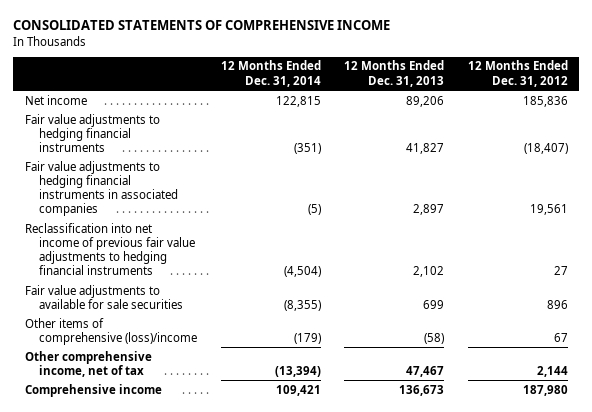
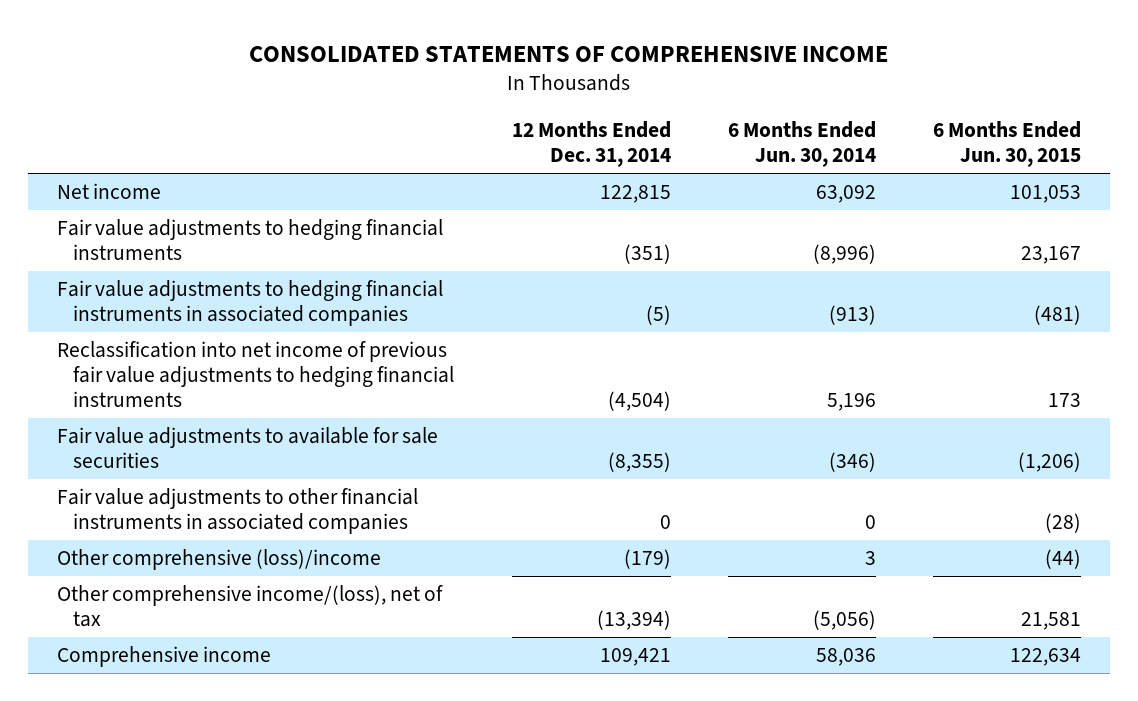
- | 12 Months Ended Dec. 31, 2014 | 12 Months Ended Dec. 31, 2013 | 12 Months Ended Dec. 31, 2012
+ | 12 Months Ended Dec. 31, 2014 | 6 Months Ended Jun. 30, 2014 | 6 Months Ended Jun. 30, 2015
- Other items of comprehensive (loss)/income | (179) | (58) | 67
- Other comprehensive income, net of tax | (13,394) | 47,467 | 2,144
+ Fair value adjustments to other financial instruments in associated companies | 0 | 0 | (28)
+ Other comprehensive (loss)/income | (179) | 3 | (44)
+ Other comprehensive income/(loss), net of tax | (13,394) | (5,056) | 21,581

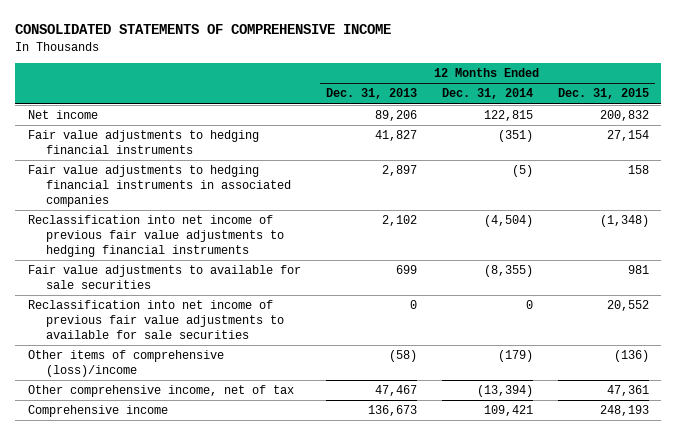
- | 12 Months Ended Dec. 31, 2014 | 6 Months Ended Jun. 30, 2014 | 6 Months Ended Jun. 30, 2015
+ | 12 Months Ended Dec. 31, 2013 | 12 Months Ended Dec. 31, 2014 | 12 Months Ended Dec. 31, 2015
- Fair value adjustments to other financial instruments in associated companies | 0 | 0 | (28)
- Other comprehensive (loss)/income | (179) | 3 | (44)
- Other comprehensive income/(loss), net of tax | (13,394) | (5,056) | 21,581
+ Reclassification into net income of previous fair value adjustments to available for sale securities | 0 | 0 | 20,552
+ Other items of comprehensive (loss)/income | (58) | (179) | (136)
+ Other comprehensive income, net of tax | 47,467 | (13,394) | 47,361

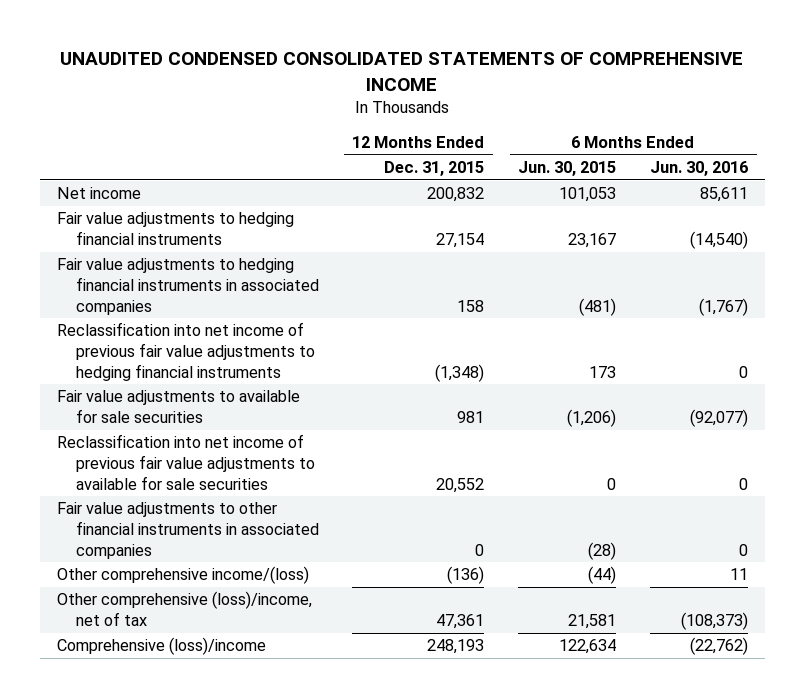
- CONSOLIDATED STATEMENTS OF COMPREHENSIVE INCOME
+ UNAUDITED CONDENSED CONSOLIDATED STATEMENTS OF COMPREHENSIVE INCOME
- | 12 Months Ended Dec. 31, 2013 | 12 Months Ended Dec. 31, 2014 | 12 Months Ended Dec. 31, 2015
+ | 12 Months Ended Dec. 31, 2015 | 6 Months Ended Jun. 30, 2015 | 6 Months Ended Jun. 30, 2016
- Other items of comprehensive (loss)/income | (58) | (179) | (136)
- Other comprehensive income, net of tax | 47,467 | (13,394) | 47,361
- Comprehensive income | 136,673 | 109,421 | 248,193
+ Fair value adjustments to other financial instruments in associated companies | 0 | (28) | 0
+ Other comprehensive income/(loss) | (136) | (44) | 11
+ Other comprehensive (loss)/income, net of tax | 47,361 | 21,581 | (108,373)
+ Comprehensive (loss)/income | 248,193 | 122,634 | (22,762)

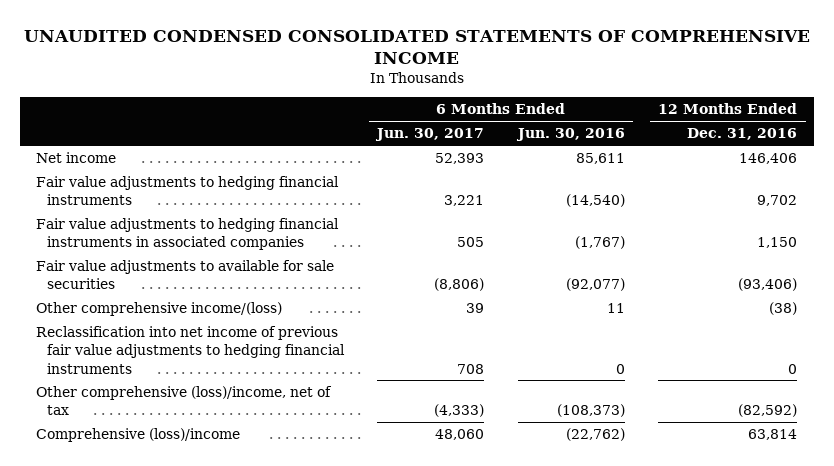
- | 12 Months Ended Dec. 31, 2015 | 6 Months Ended Jun. 30, 2015 | 6 Months Ended Jun. 30, 2016
+ | 6 Months Ended Jun. 30, 2017 | 6 Months Ended Jun. 30, 2016 | 12 Months Ended Dec. 31, 2016
- Reclassification into net income of previous fair value adjustments to available for sale securities | 20,552 | 0 | 0
- Fair value adjustments to other financial instruments in associated companies | 0 | (28) | 0
moved down: Reclassification into net income of previous fair value adjustments to hedging financial instruments | 708 | 0 | 0

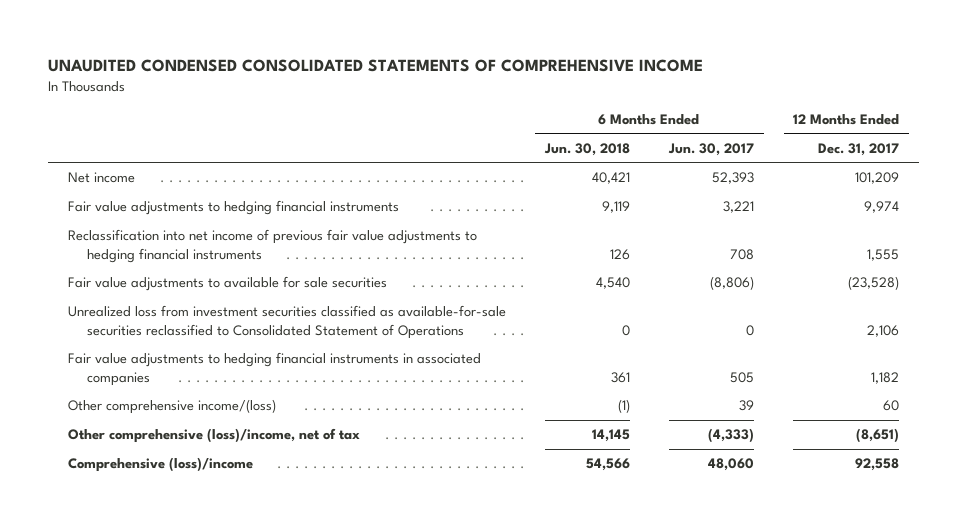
- | 6 Months Ended Jun. 30, 2017 | 6 Months Ended Jun. 30, 2016 | 12 Months Ended Dec. 31, 2016
+ | 6 Months Ended Jun. 30, 2018 | 6 Months Ended Jun. 30, 2017 | 12 Months Ended Dec. 31, 2017
moved up: Reclassification into net income of previous fair value adjustments to hedging financial instruments | 126 | 708 | 1,555
+ Unrealized loss from investment securities classified as available-for-sale securities reclassified to Consolidated Statement of Operations | 0 | 0 | 2,106
moved down: Fair value adjustments to hedging financial instruments in associated companies | 361 | 505 | 1,182

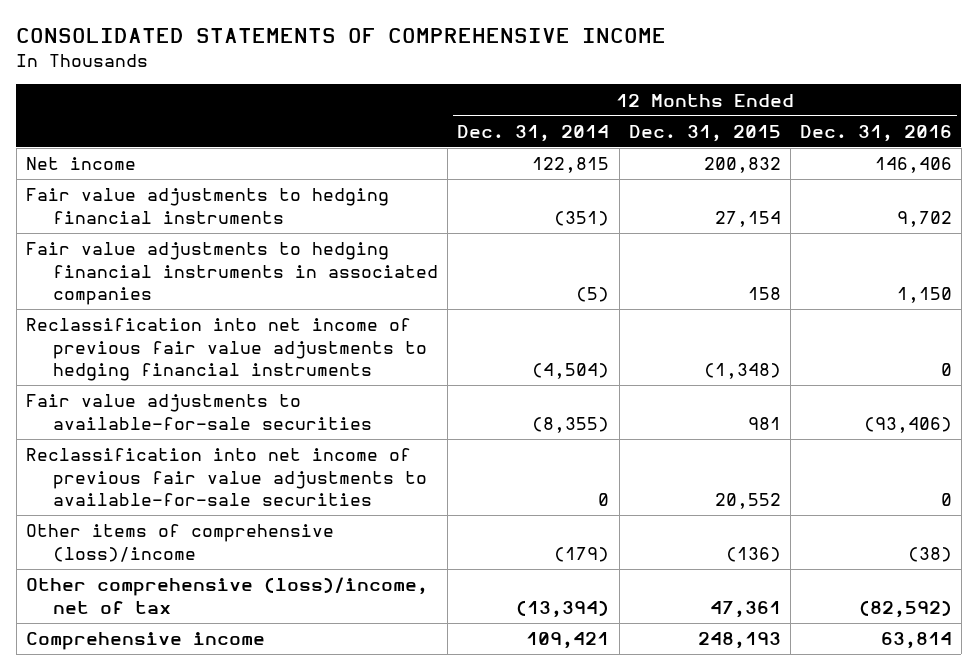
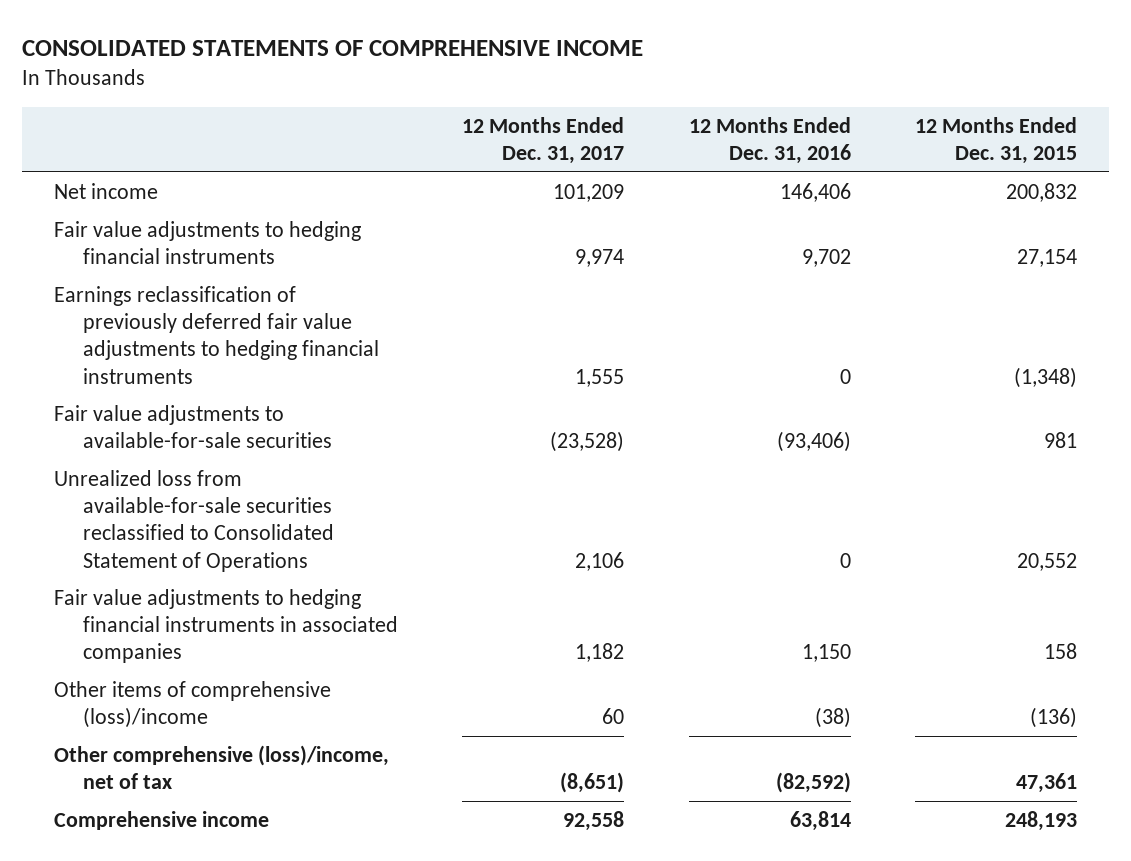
- | 12 Months Ended Dec. 31, 2014 | 12 Months Ended Dec. 31, 2015 | 12 Months Ended Dec. 31, 2016
+ | 12 Months Ended Dec. 31, 2017 | 12 Months Ended Dec. 31, 2016 | 12 Months Ended Dec. 31, 2015
- Reclassification into net income of previous fair value adjustments to hedging financial instruments | (4,504) | (1,348) | 0
+ Earnings reclassification of previously deferred fair value adjustments to hedging financial instruments | 1,555 | 0 | (1,348)
- Reclassification into net income of previous fair value adjustments to available-for-sale securities | 0 | 20,552 | 0
+ Unrealized loss from available-for-sale securities reclassified to Consolidated Statement of Operations | 2,106 | 0 | 20,552
moved down: Fair value adjustments to hedging financial instruments in associated companies | 1,182 | 1,150 | 158

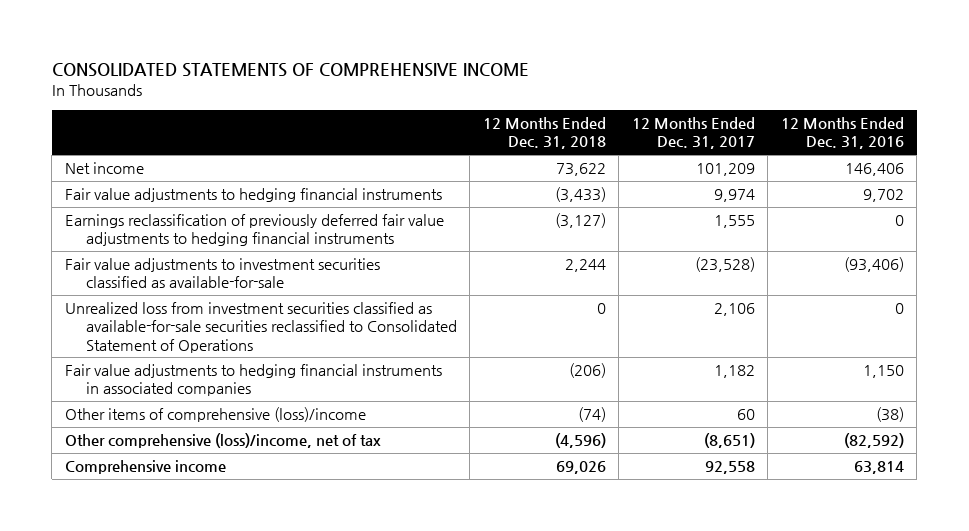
- | 12 Months Ended Dec. 31, 2017 | 12 Months Ended Dec. 31, 2016 | 12 Months Ended Dec. 31, 2015
+ | 12 Months Ended Dec. 31, 2018 | 12 Months Ended Dec. 31, 2017 | 12 Months Ended Dec. 31, 2016
- Fair value adjustments to available-for-sale securities | (23,528) | (93,406) | 981
- Unrealized loss from available-for-sale securities reclassified to Consolidated Statement of Operations | 2,106 | 0 | 20,552
+ Fair value adjustments to investment securities classified as available-for-sale | 2,244 | (23,528) | (93,406)
+ Unrealized loss from investment securities classified as available-for-sale securities reclassified to Consolidated Statement of Operations | 0 | 2,106 | 0

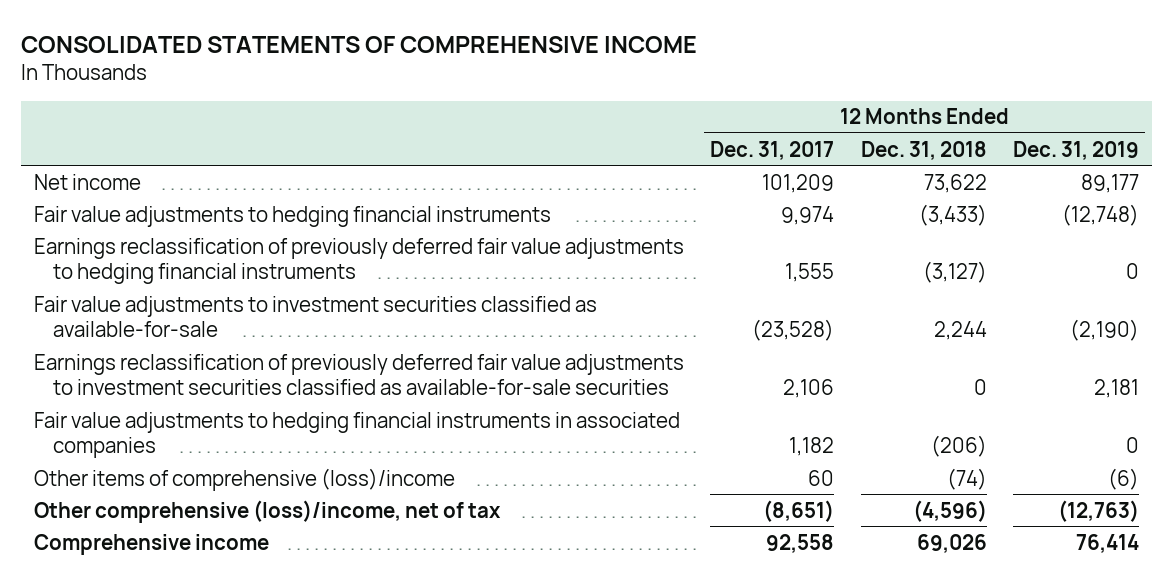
- | 12 Months Ended Dec. 31, 2018 | 12 Months Ended Dec. 31, 2017 | 12 Months Ended Dec. 31, 2016
+ | 12 Months Ended Dec. 31, 2017 | 12 Months Ended Dec. 31, 2018 | 12 Months Ended Dec. 31, 2019
- Unrealized loss from investment securities classified as available-for-sale securities reclassified to Consolidated Statement of Operations | 0 | 2,106 | 0
+ Earnings reclassification of previously deferred fair value adjustments to investment securities classified as available-for-sale securities | 2,106 | 0 | 2,181

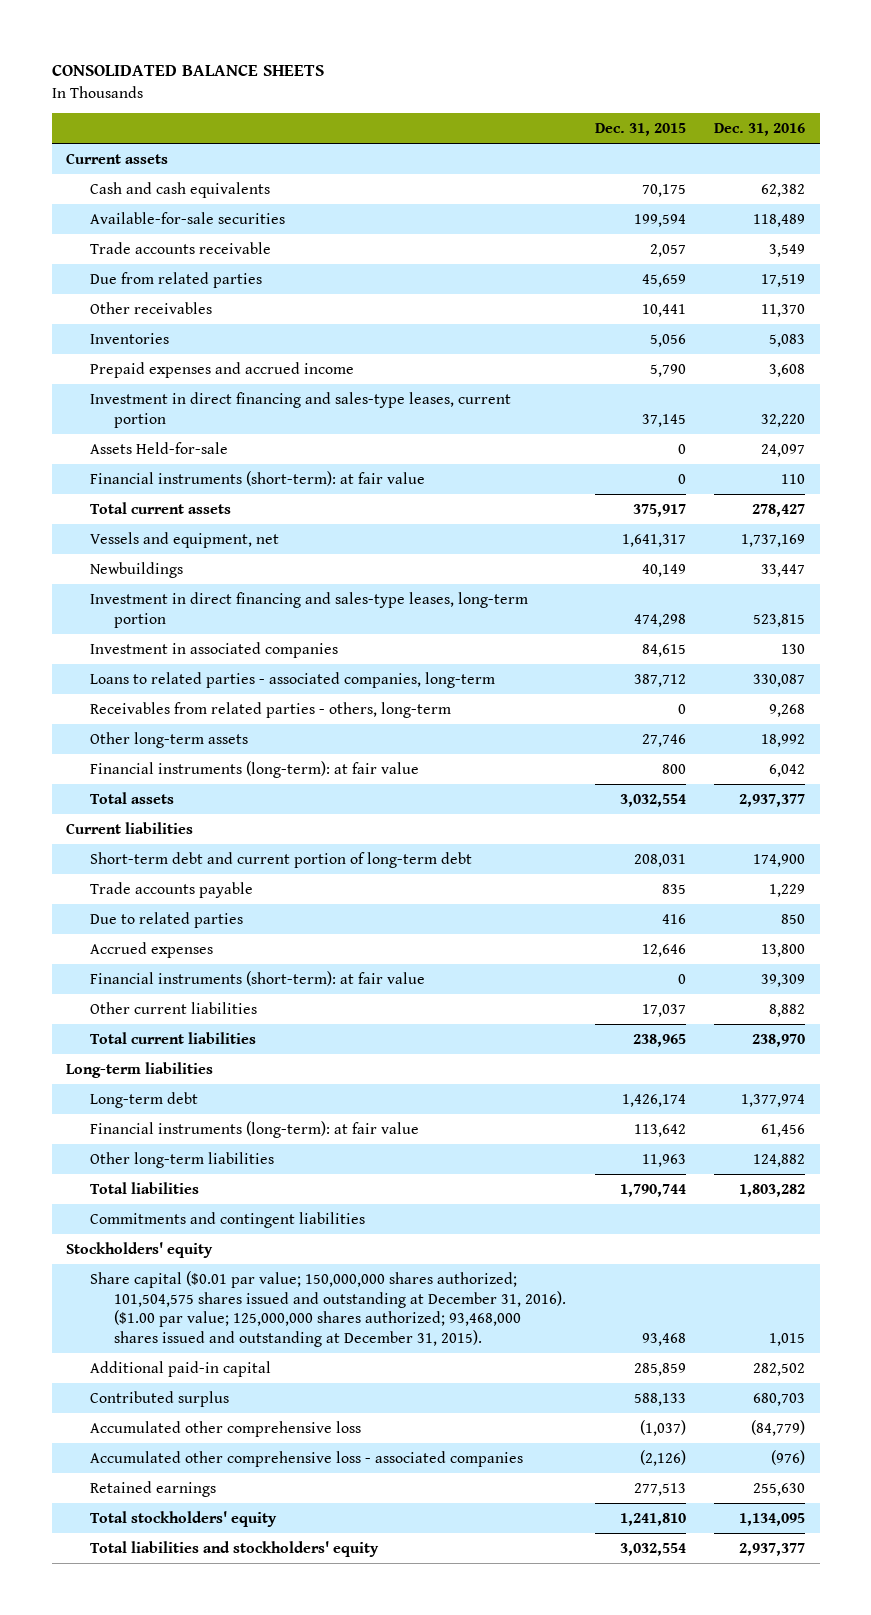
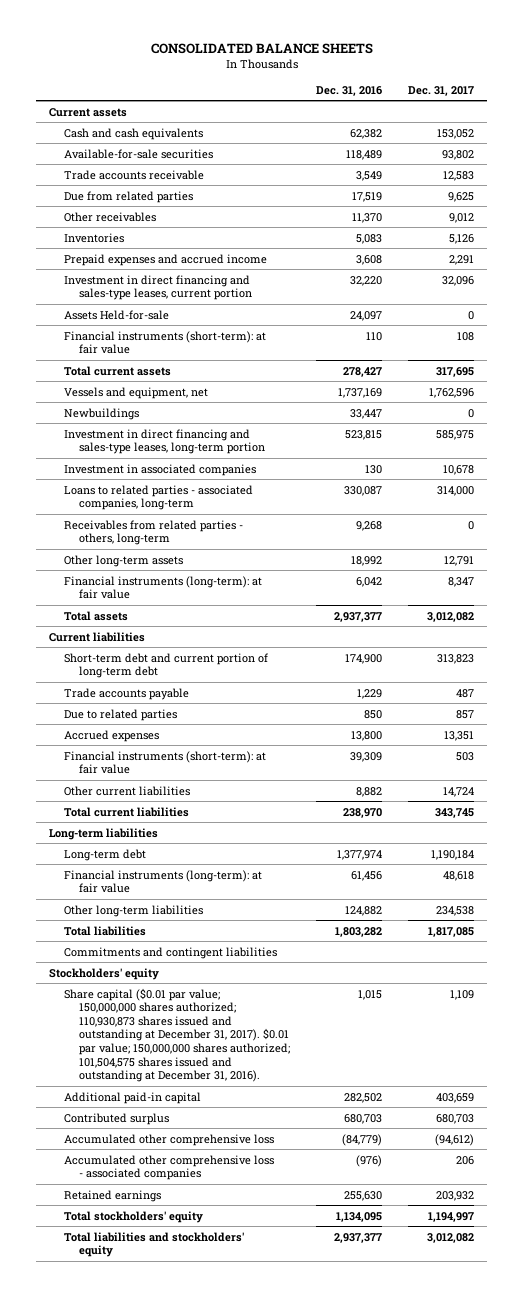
- | Dec. 31, 2015 | Dec. 31, 2016
+ | Dec. 31, 2016 | Dec. 31, 2017
- Share capital ($0.01 par value; 150,000,000 shares authorized; 101,504,575 shares issued and outstanding at December 31, 2016). ($1.00 par value; 125,000,000 shares authorized; 93,468,000 shares issued and outstanding at December 31, 2015). | 93,468 | 1,015
+ Share capital ($0.01 par value; 150,000,000 shares authorized; 110,930,873 shares issued and outstanding at December 31, 2017). $0.01 par value; 150,000,000 shares authorized; 101,504,575 shares issued and outstanding at December 31, 2016). | 1,015 | 1,109

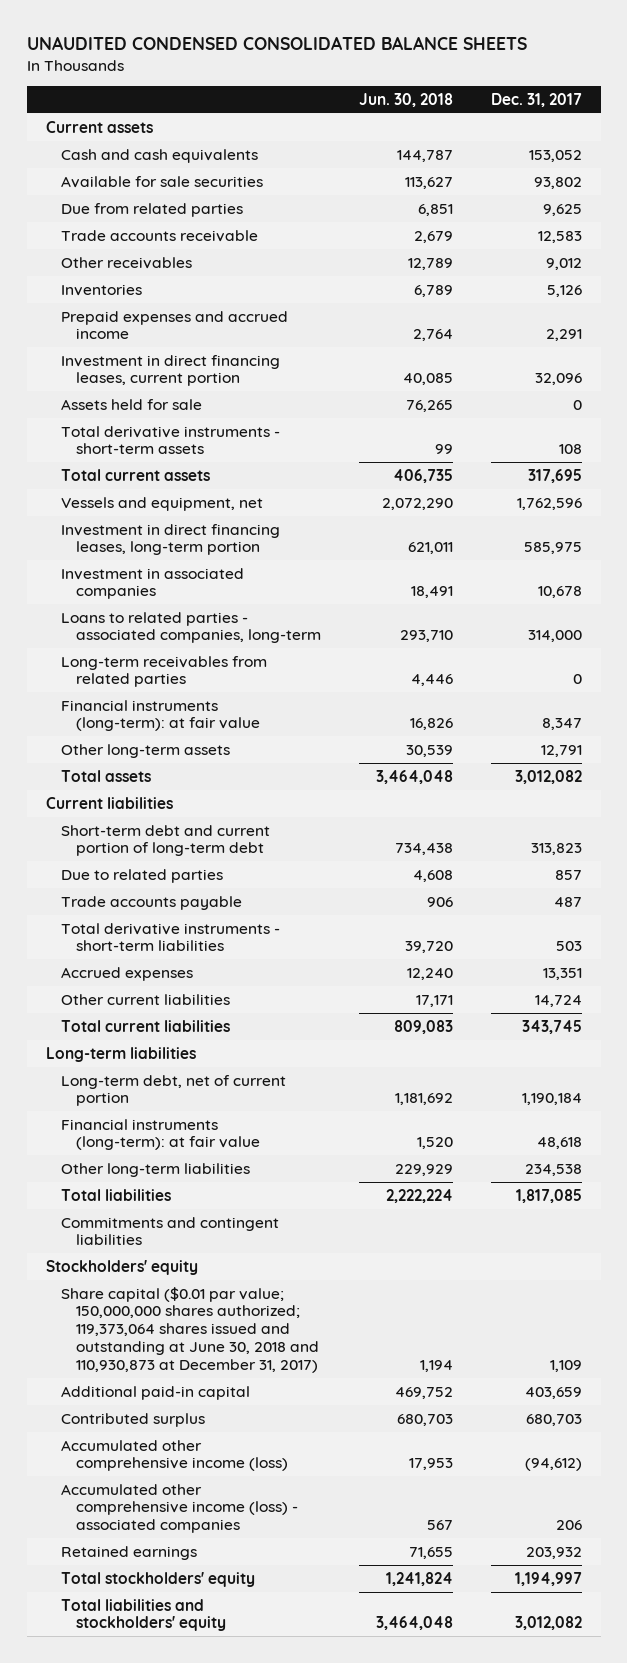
- CONSOLIDATED BALANCE SHEETS
+ UNAUDITED CONDENSED CONSOLIDATED BALANCE SHEETS
- | Dec. 31, 2016 | Dec. 31, 2017
+ | Jun. 30, 2018 | Dec. 31, 2017
- Available-for-sale securities | 118,489 | 93,802
+ Available for sale securities | 113,627 | 93,802
moved down: Trade accounts receivable | 2,679 | 12,583
- Investment in direct financing and sales-type leases, current portion | 32,220 | 32,096
- Assets Held-for-sale | 24,097 | 0
- Financial instruments (short-term): at fair value | 110 | 108
+ Investment in direct financing leases, current portion | 40,085 | 32,096
+ Assets held for sale | 76,265 | 0
+ Total derivative instruments - short-term assets | 99 | 108
- Newbuildings | 33,447 | 0
- Investment in direct financing and sales-type leases, long-term portion | 523,815 | 585,975
+ Investment in direct financing leases, long-term portion | 621,011 | 585,975
- Receivables from related parties - others, long-term | 9,268 | 0
+ Long-term receivables from related parties | 4,446 | 0
moved down: Other long-term assets | 30,539 | 12,791
moved down: Trade accounts payable | 906 | 487
+ Total derivative instruments - short-term liabilities | 39,720 | 503
- Financial instruments (short-term): at fair value | 39,309 | 503
- Long-term debt | 1,377,974 | 1,190,184
+ Long-term debt, net of current portion | 1,181,692 | 1,190,184
- Share capital ($0.01 par value; 150,000,000 shares authorized; 110,930,873 shares issued and outstanding at December 31, 2017). $0.01 par value; 150,000,000 shares authorized; 101,504,575 shares issued and outstanding at December 31, 2016). | 1,015 | 1,109
+ Share capital ($0.01 par value; 150,000,000 shares authorized; 119,373,064 shares issued and outstanding at June 30, 2018 and 110,930,873 at December 31, 2017) | 1,194 | 1,109
- Accumulated other comprehensive loss | (84,779) | (94,612)
- Accumulated other comprehensive loss - associated companies | (976) | 206
+ Accumulated other comprehensive income (loss) | 17,953 | (94,612)
+ Accumulated other comprehensive income (loss) - associated companies | 567 | 206

